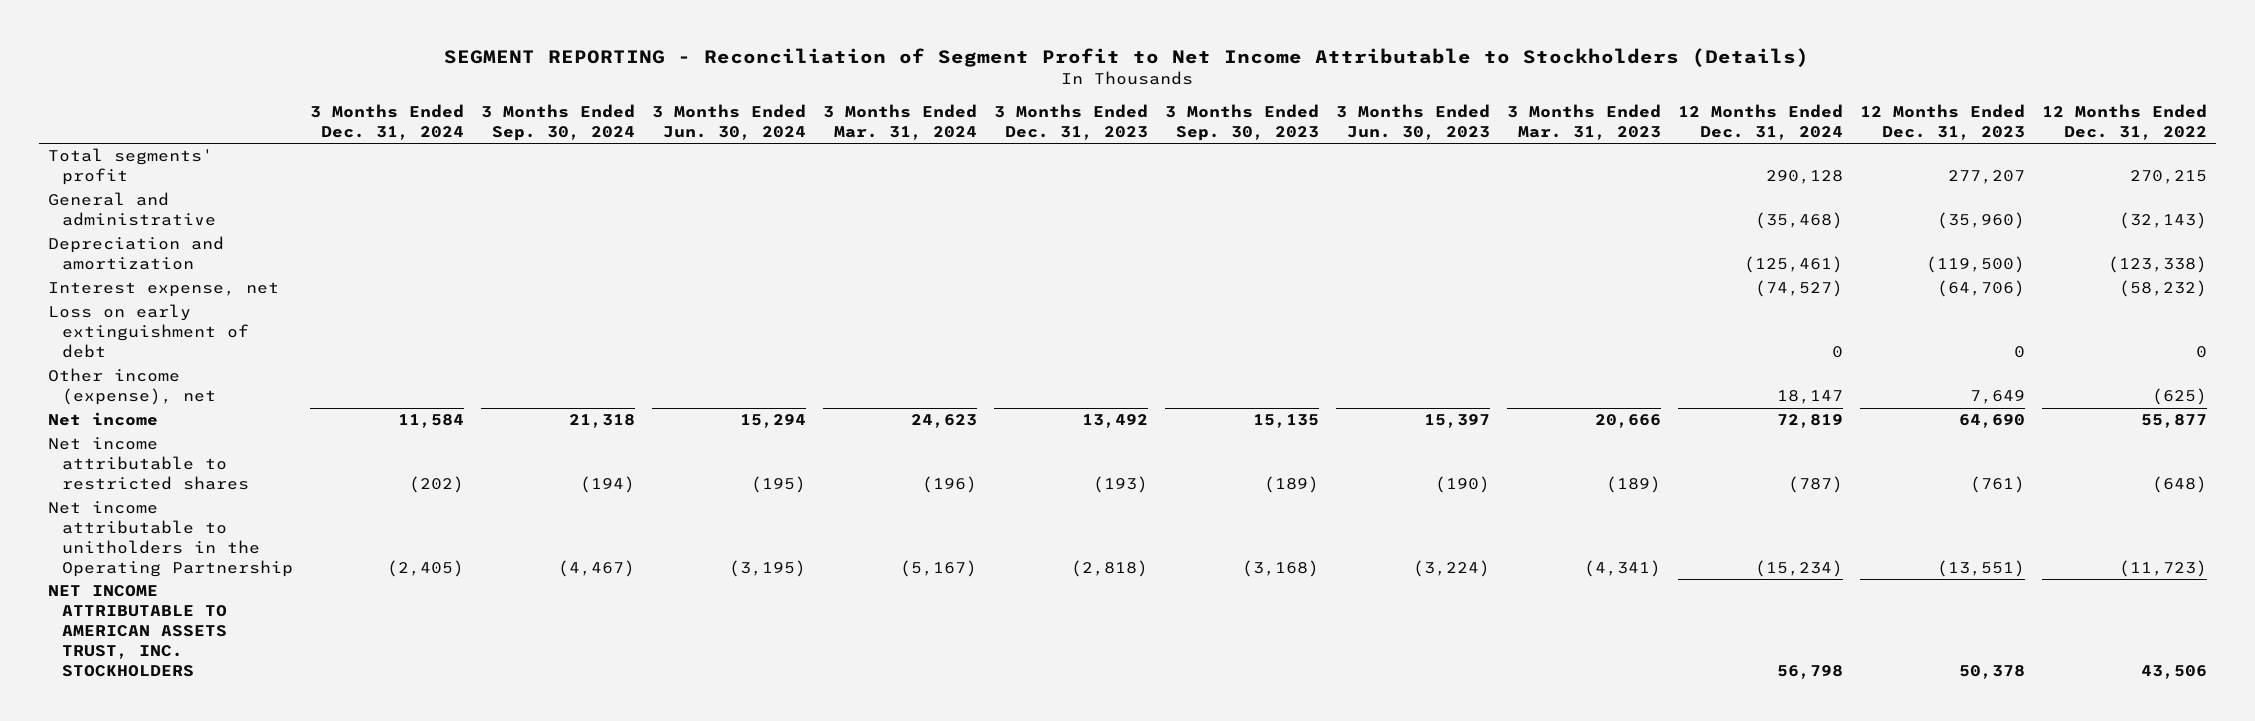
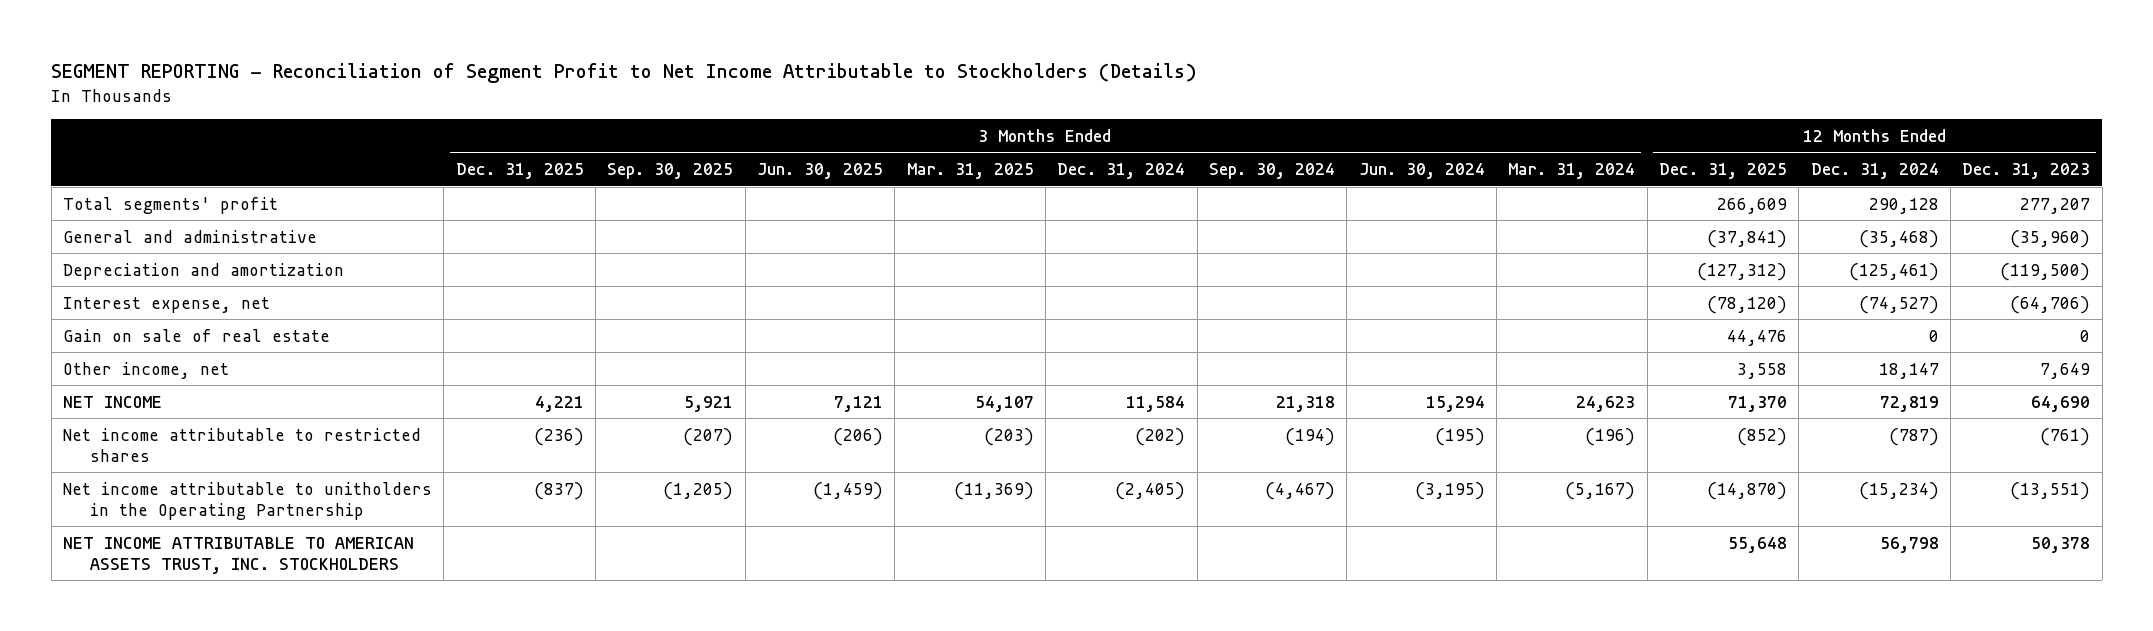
- | 3 Months Ended Dec. 31, 2024 | 3 Months Ended Sep. 30, 2024 | 3 Months Ended Jun. 30, 2024 | 3 Months Ended Mar. 31, 2024 | 3 Months Ended Dec. 31, 2023 | 3 Months Ended Sep. 30, 2023 | 3 Months Ended Jun. 30, 2023 | 3 Months Ended Mar. 31, 2023 | 12 Months Ended Dec. 31, 2024 | 12 Months Ended Dec. 31, 2023 | 12 Months Ended Dec. 31, 2022
+ | 3 Months Ended Dec. 31, 2025 | 3 Months Ended Sep. 30, 2025 | 3 Months Ended Jun. 30, 2025 | 3 Months Ended Mar. 31, 2025 | 3 Months Ended Dec. 31, 2024 | 3 Months Ended Sep. 30, 2024 | 3 Months Ended Jun. 30, 2024 | 3 Months Ended Mar. 31, 2024 | 12 Months Ended Dec. 31, 2025 | 12 Months Ended Dec. 31, 2024 | 12 Months Ended Dec. 31, 2023
- Loss on early extinguishment of debt | | | | | | | | | 0 | 0 | 0
- Other income (expense), net | | | | | | | | | 18,147 | 7,649 | (625)
- Net income | 11,584 | 21,318 | 15,294 | 24,623 | 13,492 | 15,135 | 15,397 | 20,666 | 72,819 | 64,690 | 55,877
+ Gain on sale of real estate | | | | | | | | | 44,476 | 0 | 0
+ Other income, net | | | | | | | | | 3,558 | 18,147 | 7,649
+ NET INCOME | 4,221 | 5,921 | 7,121 | 54,107 | 11,584 | 21,318 | 15,294 | 24,623 | 71,370 | 72,819 | 64,690

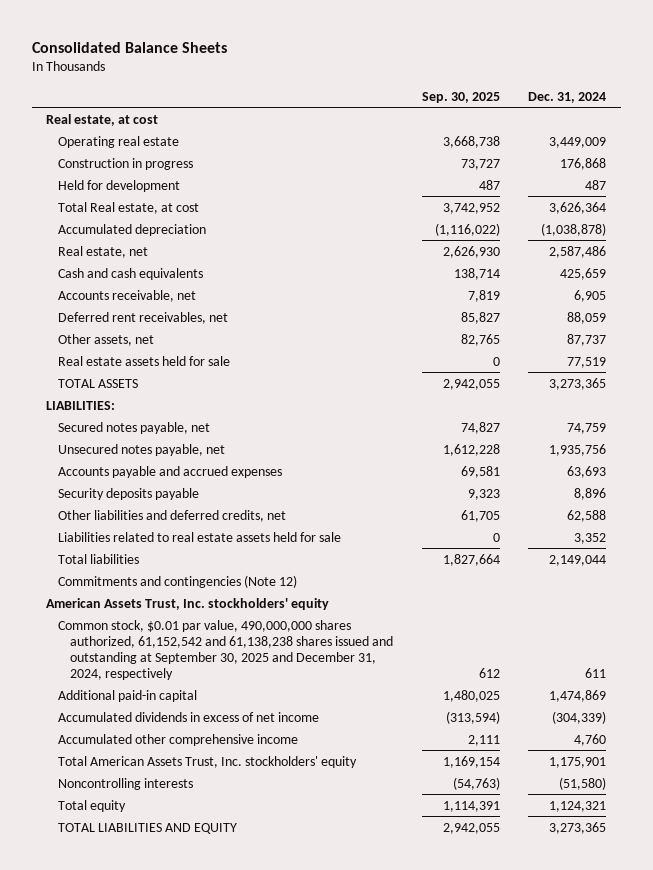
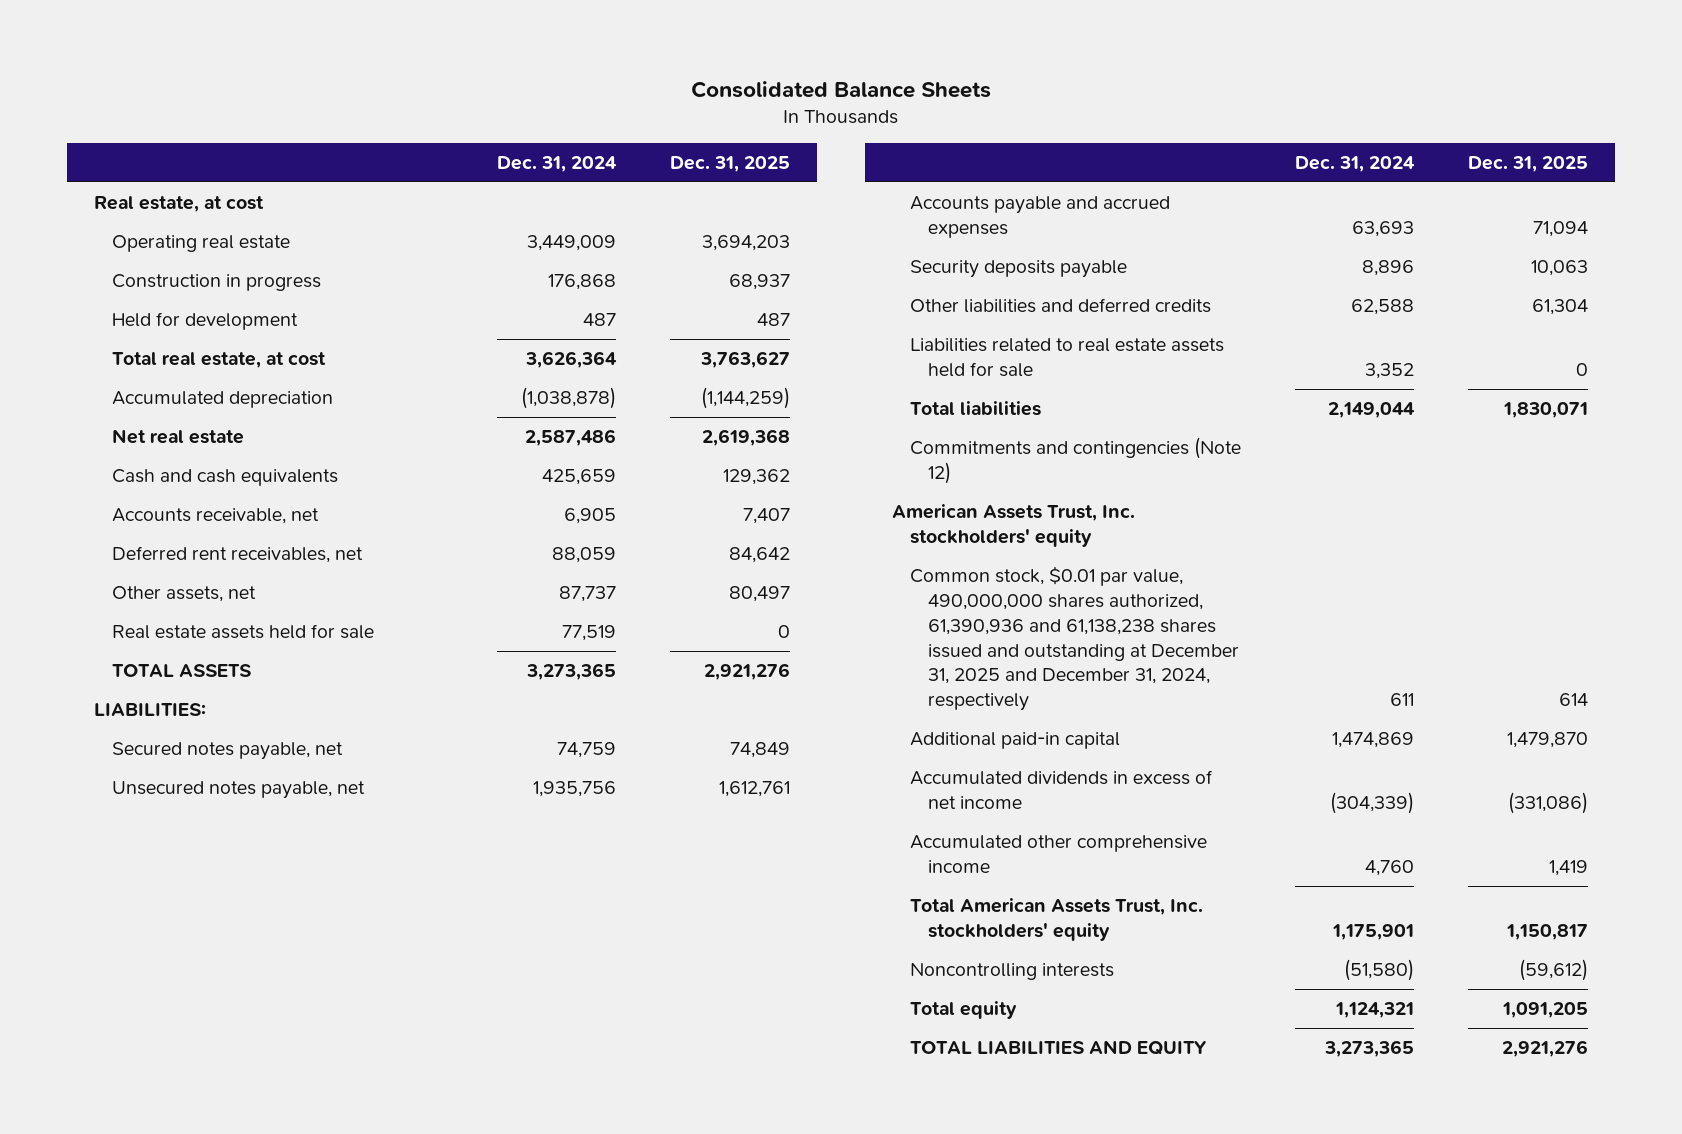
- | Sep. 30, 2025 | Dec. 31, 2024
+ | Dec. 31, 2024 | Dec. 31, 2025
- Total Real estate, at cost | 3,742,952 | 3,626,364
+ Total real estate, at cost | 3,626,364 | 3,763,627
- Real estate, net | 2,626,930 | 2,587,486
+ Net real estate | 2,587,486 | 2,619,368
- Other liabilities and deferred credits, net | 61,705 | 62,588
+ Other liabilities and deferred credits | 62,588 | 61,304
- Common stock, $0.01 par value, 490,000,000 shares authorized, 61,152,542 and 61,138,238 shares issued and outstanding at September 30, 2025 and December 31, 2024, respectively | 612 | 611
+ Common stock, $0.01 par value, 490,000,000 shares authorized, 61,390,936 and 61,138,238 shares issued and outstanding at December 31, 2025 and December 31, 2024, respectively | 611 | 614

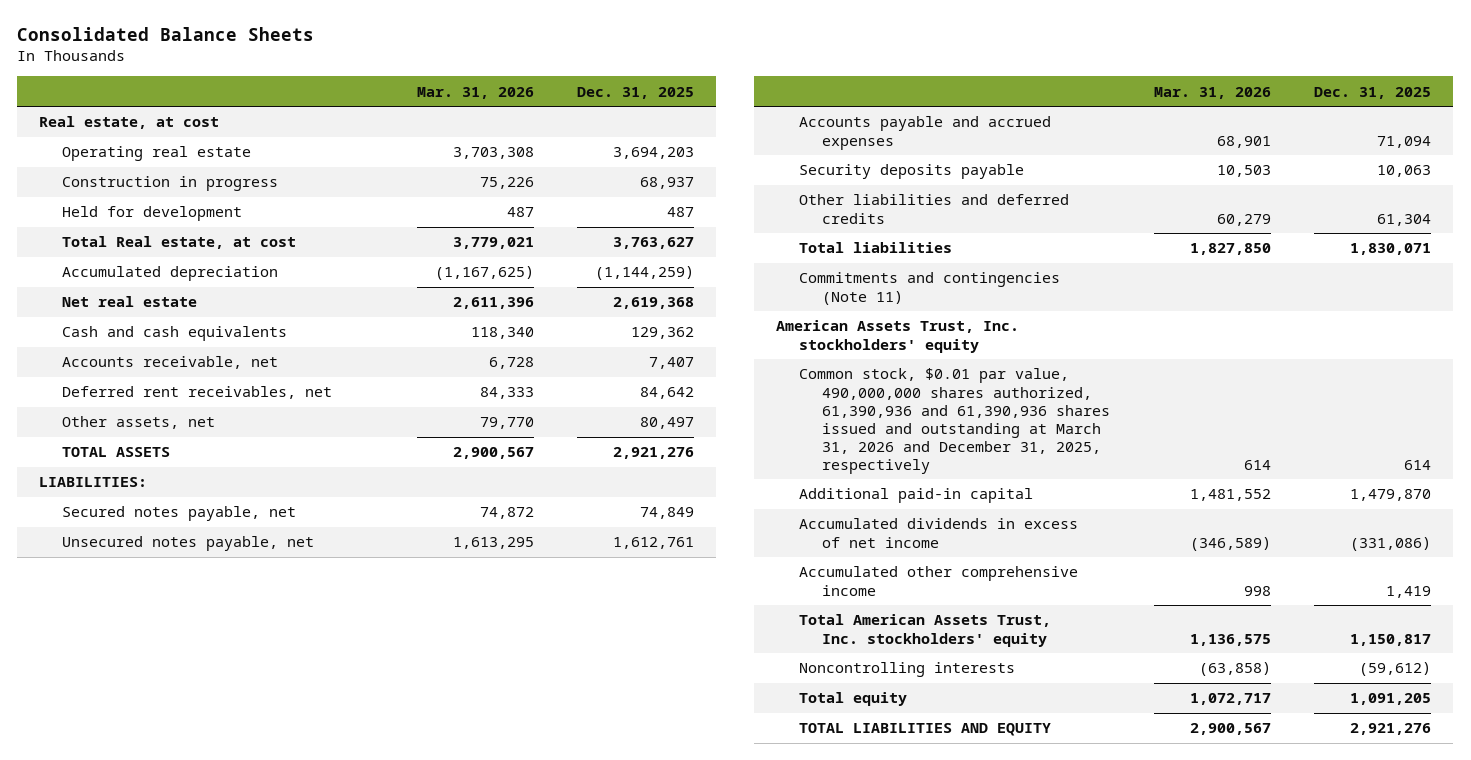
- | Dec. 31, 2024 | Dec. 31, 2025
+ | Mar. 31, 2026 | Dec. 31, 2025
- Total real estate, at cost | 3,626,364 | 3,763,627
+ Total Real estate, at cost | 3,779,021 | 3,763,627
- Real estate assets held for sale | 77,519 | 0
- Liabilities related to real estate assets held for sale | 3,352 | 0
- Commitments and contingencies (Note 12)
+ Commitments and contingencies (Note 11)
- Common stock, $0.01 par value, 490,000,000 shares authorized, 61,390,936 and 61,138,238 shares issued and outstanding at December 31, 2025 and December 31, 2024, respectively | 611 | 614
+ Common stock, $0.01 par value, 490,000,000 shares authorized, 61,390,936 and 61,390,936 shares issued and outstanding at March 31, 2026 and December 31, 2025, respectively | 614 | 614

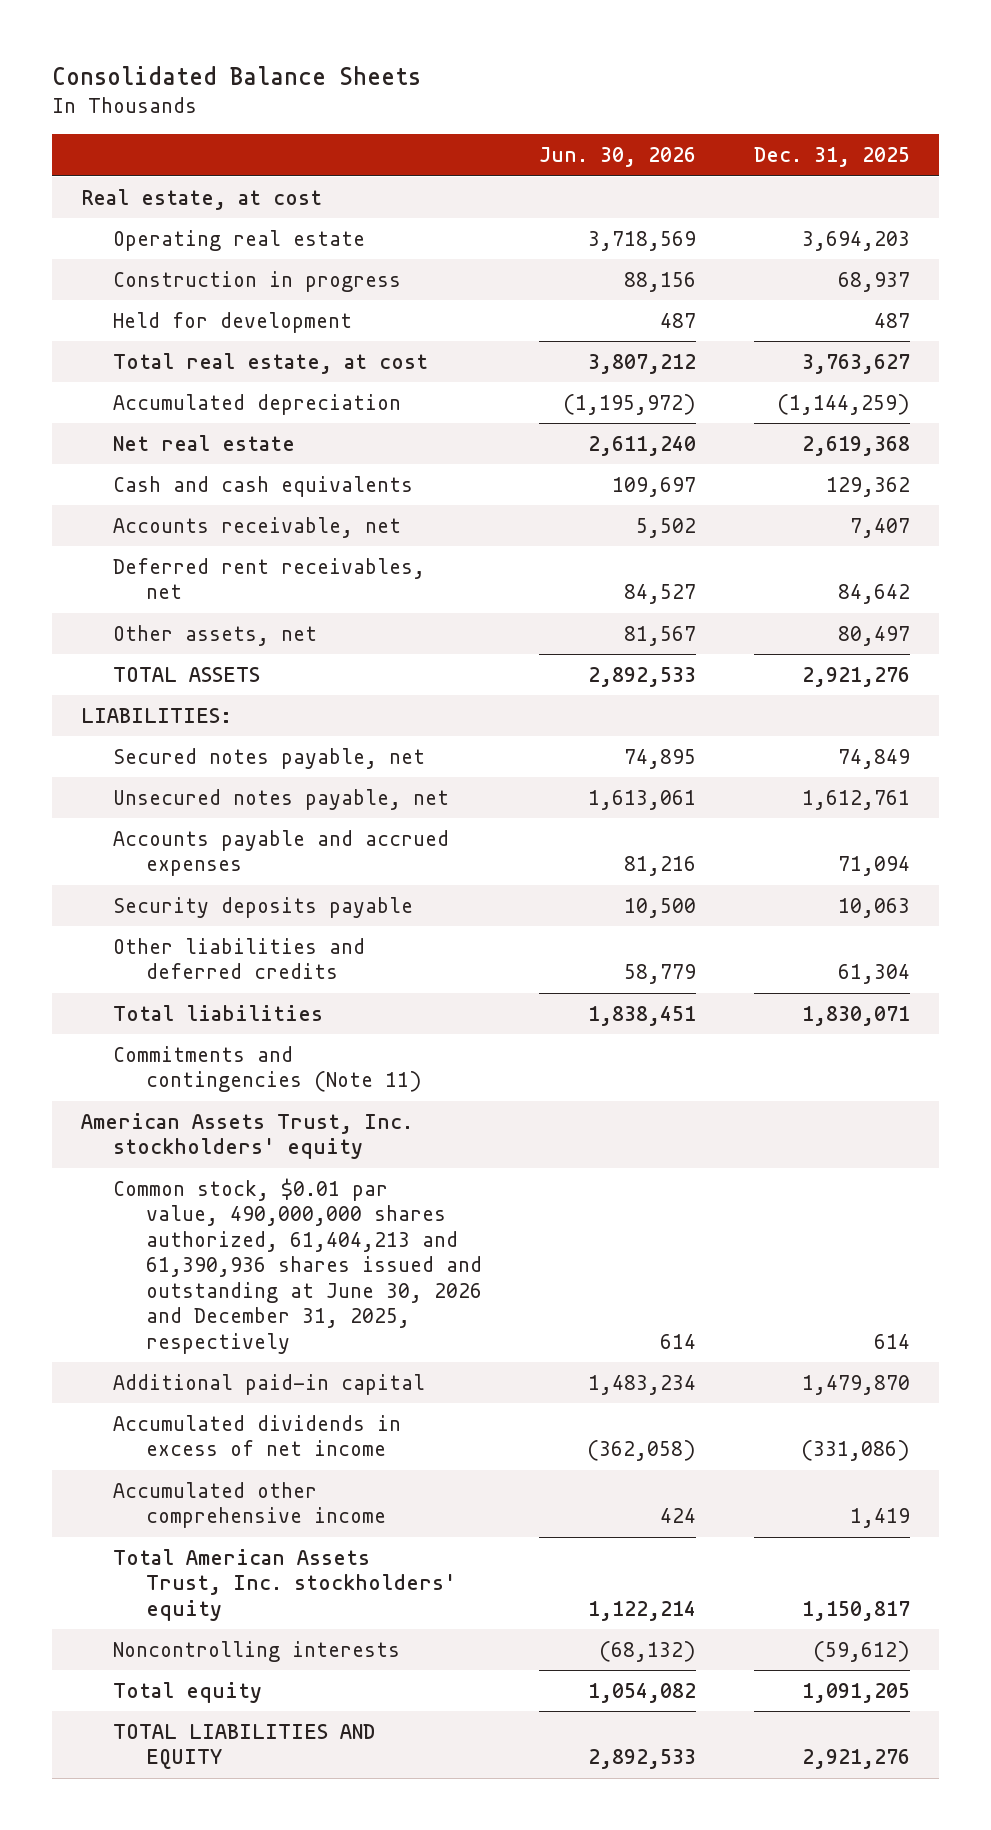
- | Mar. 31, 2026 | Dec. 31, 2025
+ | Jun. 30, 2026 | Dec. 31, 2025
- Total Real estate, at cost | 3,779,021 | 3,763,627
+ Total real estate, at cost | 3,807,212 | 3,763,627
- Common stock, $0.01 par value, 490,000,000 shares authorized, 61,390,936 and 61,390,936 shares issued and outstanding at March 31, 2026 and December 31, 2025, respectively | 614 | 614
+ Common stock, $0.01 par value, 490,000,000 shares authorized, 61,404,213 and 61,390,936 shares issued and outstanding at June 30, 2026 and December 31, 2025, respectively | 614 | 614

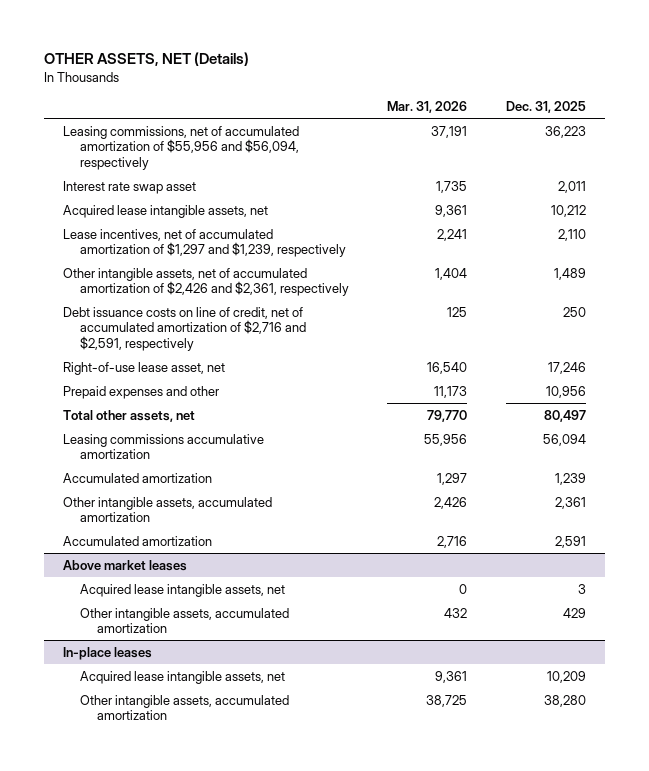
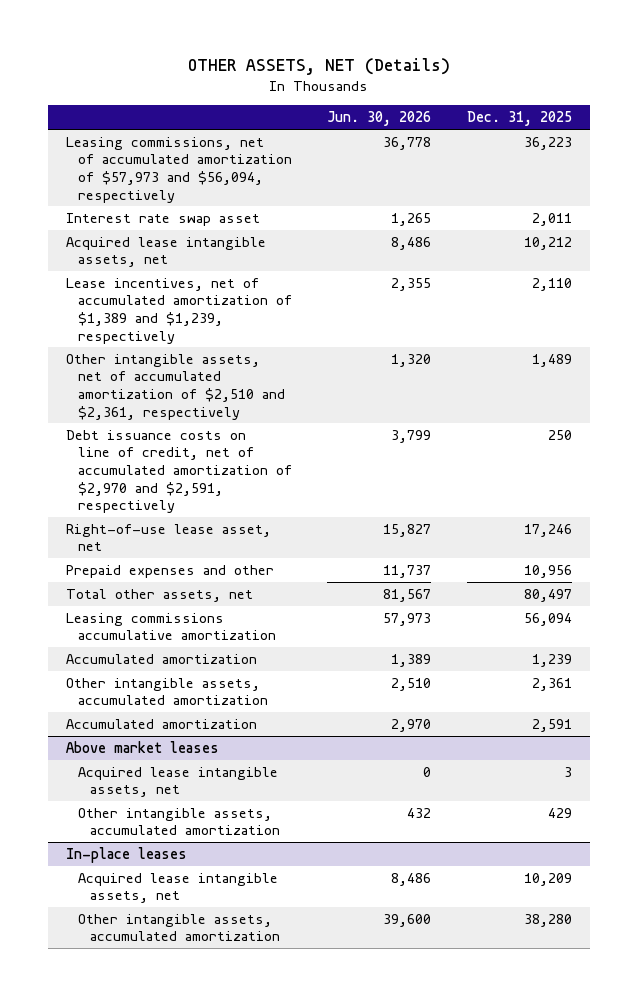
- | Mar. 31, 2026 | Dec. 31, 2025
+ | Jun. 30, 2026 | Dec. 31, 2025
- Leasing commissions, net of accumulated amortization of $55,956 and $56,094, respectively | 37,191 | 36,223
+ Leasing commissions, net of accumulated amortization of $57,973 and $56,094, respectively | 36,778 | 36,223
- Lease incentives, net of accumulated amortization of $1,297 and $1,239, respectively | 2,241 | 2,110
- Other intangible assets, net of accumulated amortization of $2,426 and $2,361, respectively | 1,404 | 1,489
- Debt issuance costs on line of credit, net of accumulated amortization of $2,716 and $2,591, respectively | 125 | 250
+ Lease incentives, net of accumulated amortization of $1,389 and $1,239, respectively | 2,355 | 2,110
+ Other intangible assets, net of accumulated amortization of $2,510 and $2,361, respectively | 1,320 | 1,489
+ Debt issuance costs on line of credit, net of accumulated amortization of $2,970 and $2,591, respectively | 3,799 | 250

